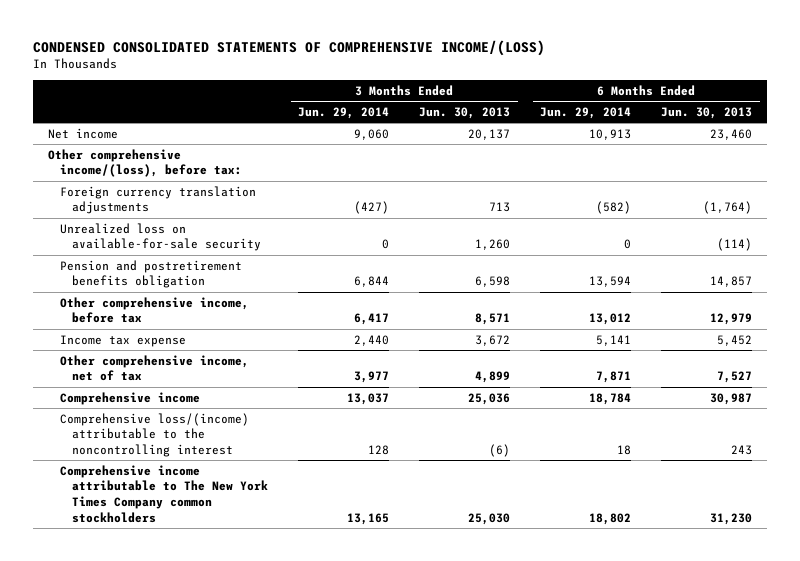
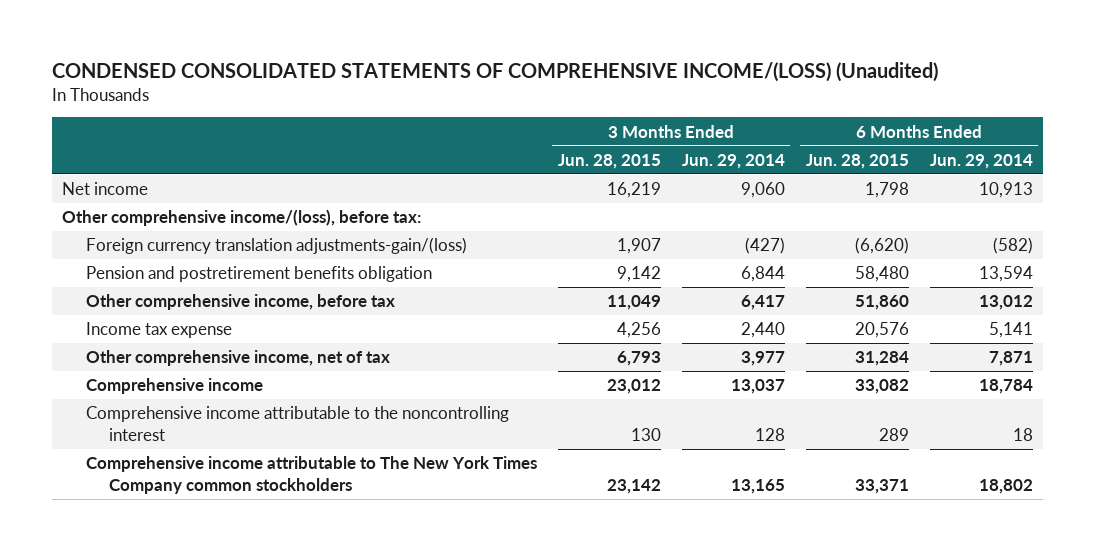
- CONDENSED CONSOLIDATED STATEMENTS OF COMPREHENSIVE INCOME/(LOSS)
+ CONDENSED CONSOLIDATED STATEMENTS OF COMPREHENSIVE INCOME/(LOSS) (Unaudited)
- | 3 Months Ended Jun. 29, 2014 | 3 Months Ended Jun. 30, 2013 | 6 Months Ended Jun. 29, 2014 | 6 Months Ended Jun. 30, 2013
+ | 3 Months Ended Jun. 28, 2015 | 3 Months Ended Jun. 29, 2014 | 6 Months Ended Jun. 28, 2015 | 6 Months Ended Jun. 29, 2014
- Foreign currency translation adjustments | (427) | 713 | (582) | (1,764)
- Unrealized loss on available-for-sale security | 0 | 1,260 | 0 | (114)
+ Foreign currency translation adjustments-gain/(loss) | 1,907 | (427) | (6,620) | (582)
- Comprehensive loss/(income) attributable to the noncontrolling interest | 128 | (6) | 18 | 243
+ Comprehensive income attributable to the noncontrolling interest | 130 | 128 | 289 | 18

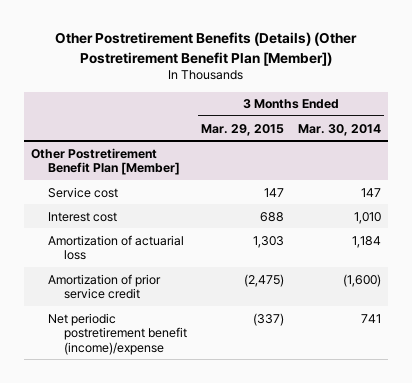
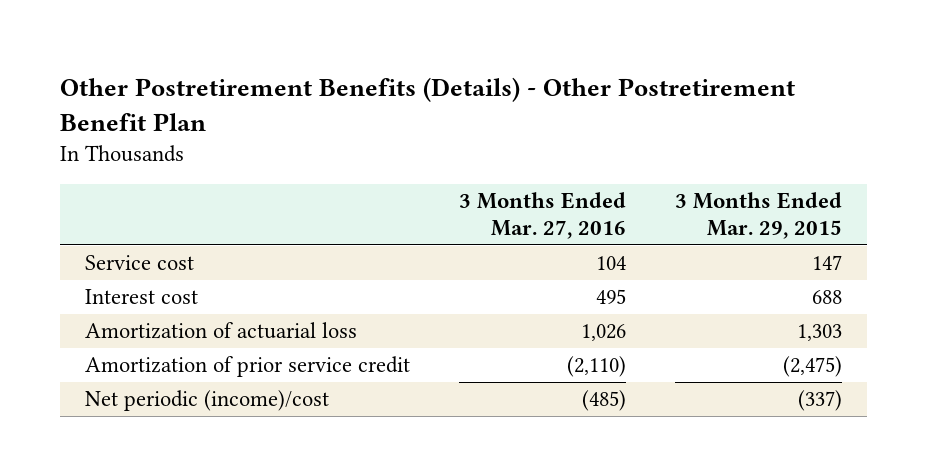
- Other Postretirement Benefits (Details) (Other Postretirement Benefit Plan [Member])
+ Other Postretirement Benefits (Details) - Other Postretirement Benefit Plan
- | 3 Months Ended Mar. 29, 2015 | 3 Months Ended Mar. 30, 2014
+ | 3 Months Ended Mar. 27, 2016 | 3 Months Ended Mar. 29, 2015
- Other Postretirement Benefit Plan [Member]
- Net periodic postretirement benefit (income)/expense | (337) | 741
+ Net periodic (income)/cost | (485) | (337)

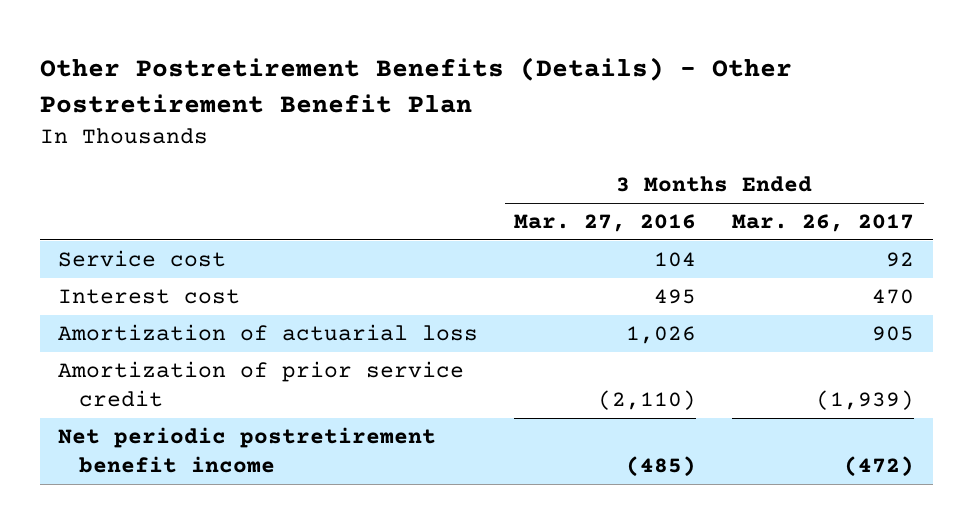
- | 3 Months Ended Mar. 27, 2016 | 3 Months Ended Mar. 29, 2015
+ | 3 Months Ended Mar. 27, 2016 | 3 Months Ended Mar. 26, 2017
- Net periodic (income)/cost | (485) | (337)
+ Net periodic postretirement benefit income | (485) | (472)

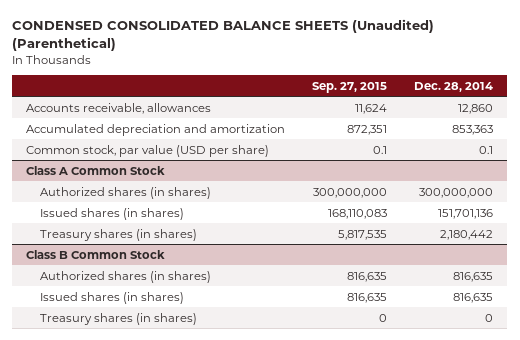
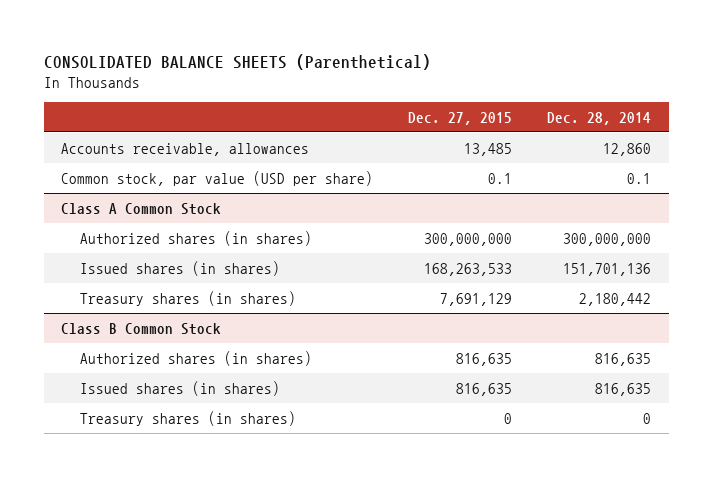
- CONDENSED CONSOLIDATED BALANCE SHEETS (Unaudited) (Parenthetical)
+ CONSOLIDATED BALANCE SHEETS (Parenthetical)
- | Sep. 27, 2015 | Dec. 28, 2014
+ | Dec. 27, 2015 | Dec. 28, 2014
- Accumulated depreciation and amortization | 872,351 | 853,363

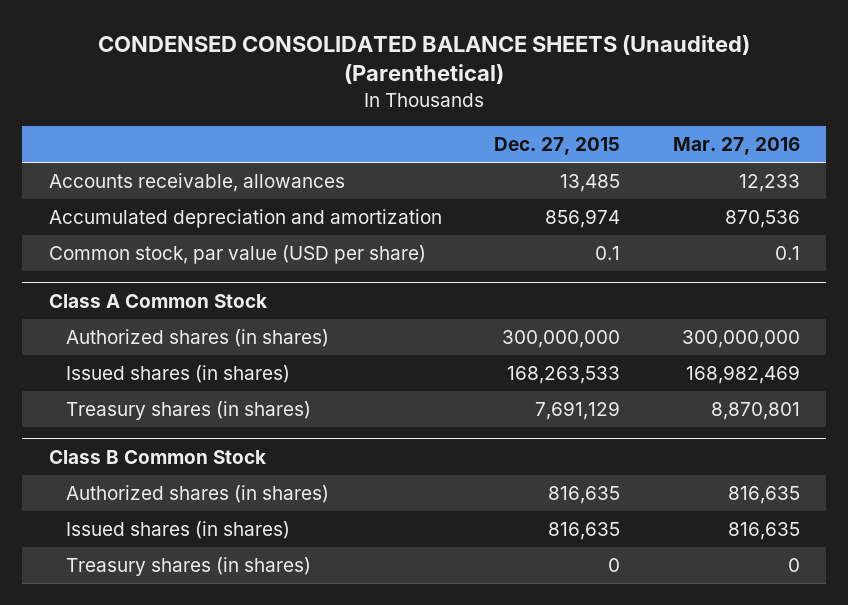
- CONSOLIDATED BALANCE SHEETS (Parenthetical)
+ CONDENSED CONSOLIDATED BALANCE SHEETS (Unaudited) (Parenthetical)
- | Dec. 27, 2015 | Dec. 28, 2014
+ | Dec. 27, 2015 | Mar. 27, 2016
+ Accumulated depreciation and amortization | 856,974 | 870,536

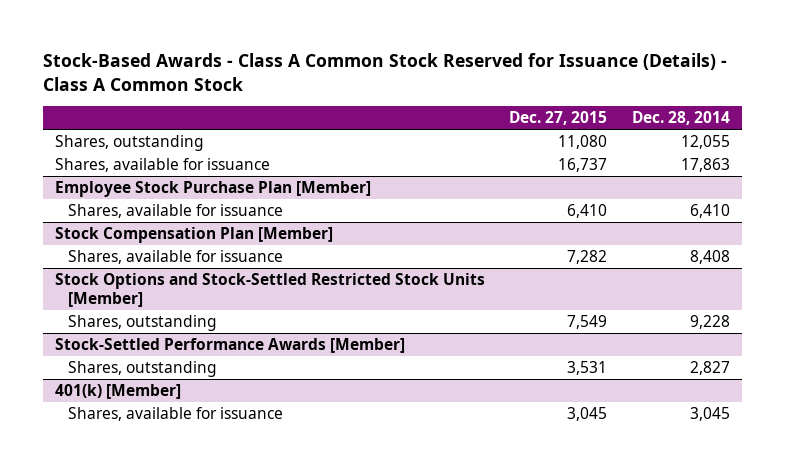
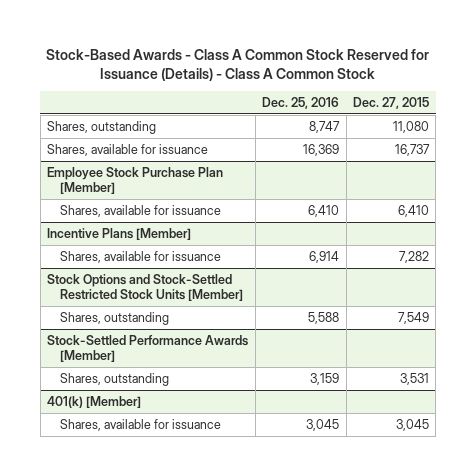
- | Dec. 27, 2015 | Dec. 28, 2014
+ | Dec. 25, 2016 | Dec. 27, 2015
- Stock Compensation Plan [Member]
+ Incentive Plans [Member]

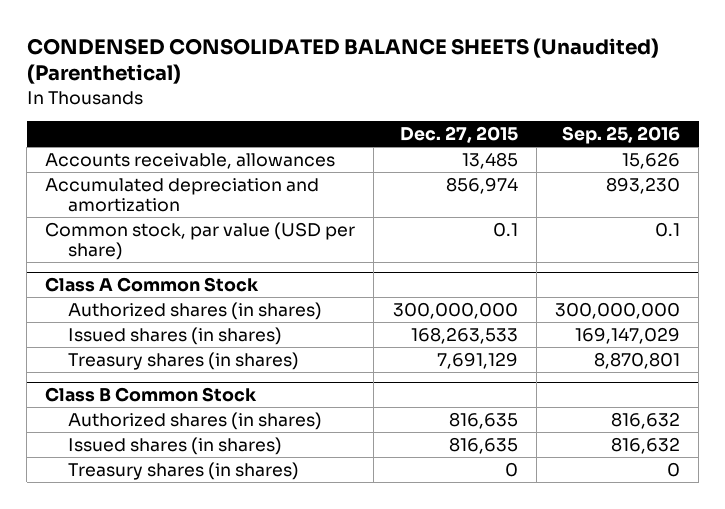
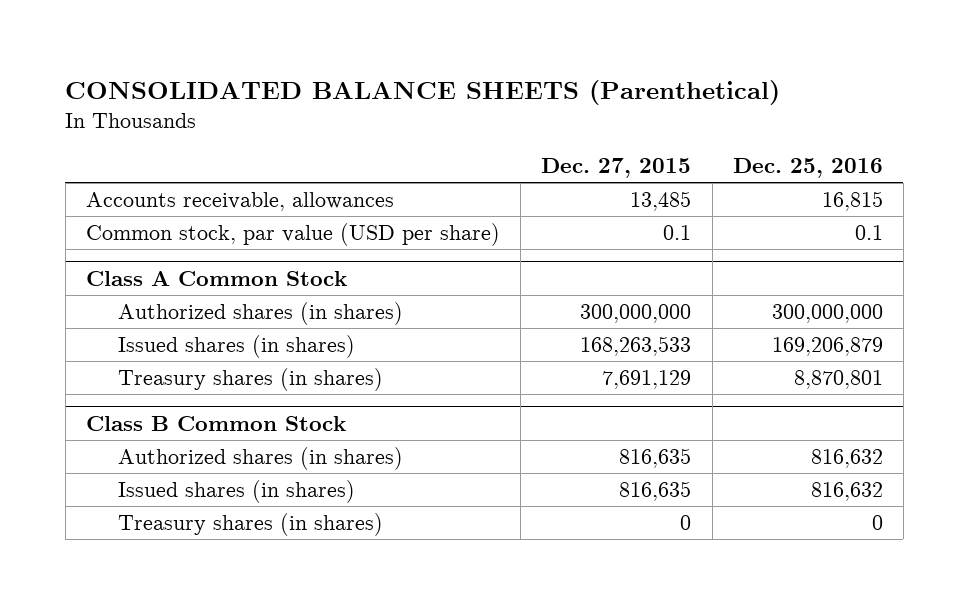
- CONDENSED CONSOLIDATED BALANCE SHEETS (Unaudited) (Parenthetical)
+ CONSOLIDATED BALANCE SHEETS (Parenthetical)
- | Dec. 27, 2015 | Sep. 25, 2016
+ | Dec. 27, 2015 | Dec. 25, 2016
- Accumulated depreciation and amortization | 856,974 | 893,230

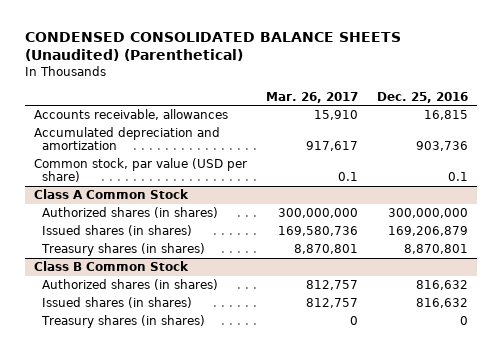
- CONSOLIDATED BALANCE SHEETS (Parenthetical)
+ CONDENSED CONSOLIDATED BALANCE SHEETS (Unaudited) (Parenthetical)
- | Dec. 27, 2015 | Dec. 25, 2016
+ | Mar. 26, 2017 | Dec. 25, 2016
+ Accumulated depreciation and amortization | 917,617 | 903,736

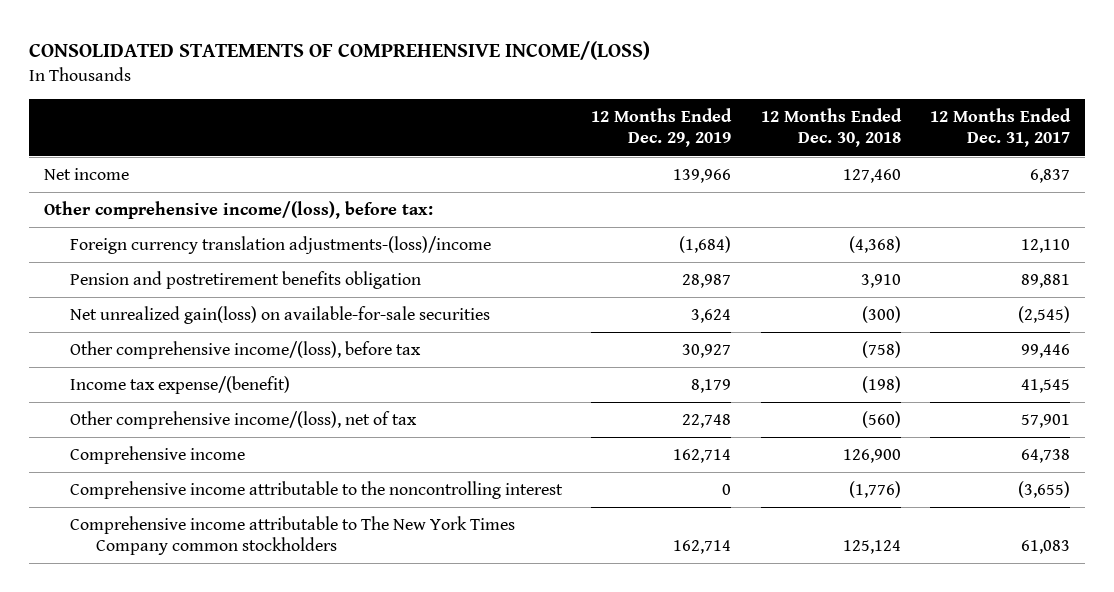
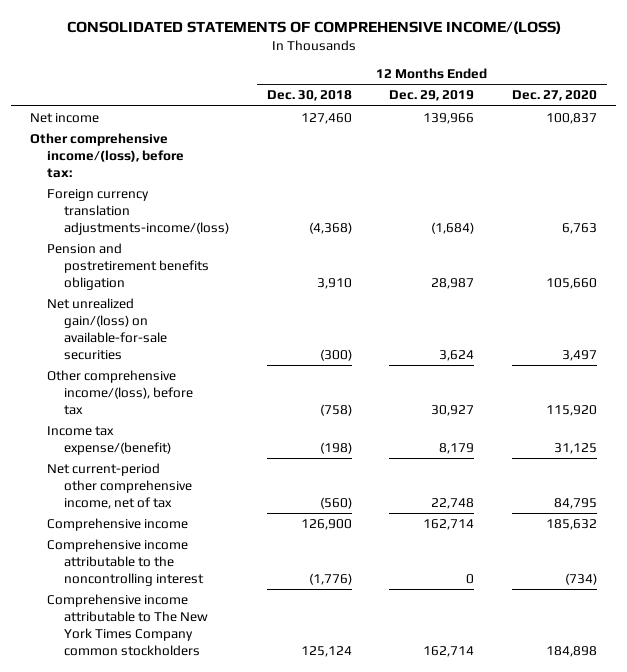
- | 12 Months Ended Dec. 29, 2019 | 12 Months Ended Dec. 30, 2018 | 12 Months Ended Dec. 31, 2017
+ | 12 Months Ended Dec. 30, 2018 | 12 Months Ended Dec. 29, 2019 | 12 Months Ended Dec. 27, 2020
- Foreign currency translation adjustments-(loss)/income | (1,684) | (4,368) | 12,110
+ Foreign currency translation adjustments-income/(loss) | (4,368) | (1,684) | 6,763
- Net unrealized gain(loss) on available-for-sale securities | 3,624 | (300) | (2,545)
+ Net unrealized gain/(loss) on available-for-sale securities | (300) | 3,624 | 3,497
- Other comprehensive income/(loss), net of tax | 22,748 | (560) | 57,901
+ Net current-period other comprehensive income, net of tax | (560) | 22,748 | 84,795

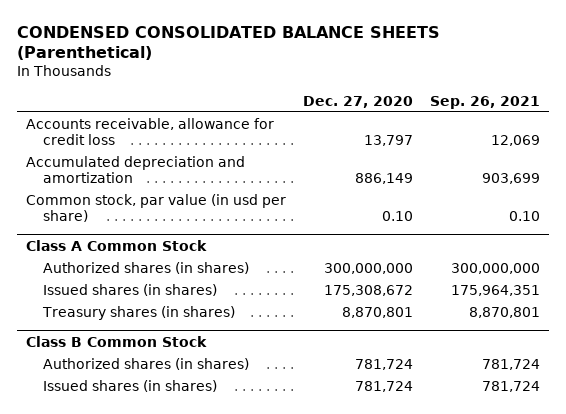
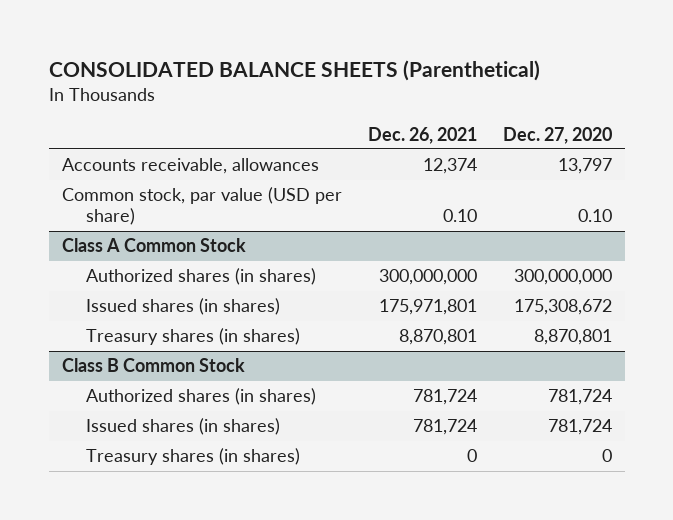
- CONDENSED CONSOLIDATED BALANCE SHEETS (Parenthetical)
+ CONSOLIDATED BALANCE SHEETS (Parenthetical)
- | Dec. 27, 2020 | Sep. 26, 2021
+ | Dec. 26, 2021 | Dec. 27, 2020
- Accounts receivable, allowance for credit loss | 13,797 | 12,069
- Accumulated depreciation and amortization | 886,149 | 903,699
- Common stock, par value (in usd per share) | 0.10 | 0.10
+ Accounts receivable, allowances | 12,374 | 13,797
+ Common stock, par value (USD per share) | 0.10 | 0.10
@ Class B Common Stock
+ Treasury shares (in shares) | 0 | 0

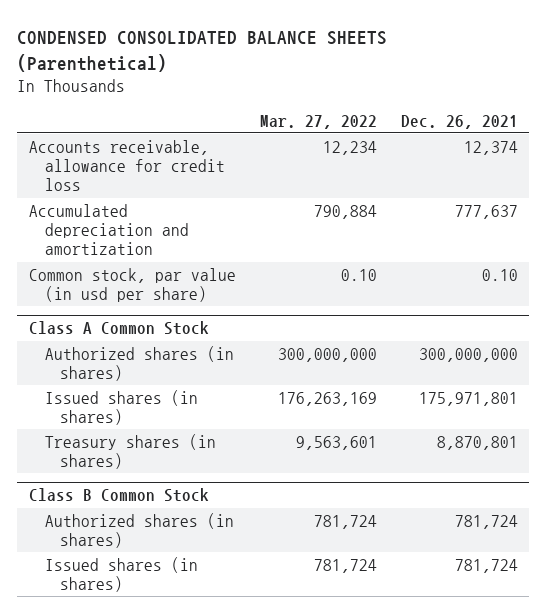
- CONSOLIDATED BALANCE SHEETS (Parenthetical)
+ CONDENSED CONSOLIDATED BALANCE SHEETS (Parenthetical)
- | Dec. 26, 2021 | Dec. 27, 2020
+ | Mar. 27, 2022 | Dec. 26, 2021
- Accounts receivable, allowances | 12,374 | 13,797
- Common stock, par value (USD per share) | 0.10 | 0.10
+ Accounts receivable, allowance for credit loss | 12,234 | 12,374
+ Accumulated depreciation and amortization | 790,884 | 777,637
+ Common stock, par value (in usd per share) | 0.10 | 0.10
@ Class B Common Stock
- Treasury shares (in shares) | 0 | 0

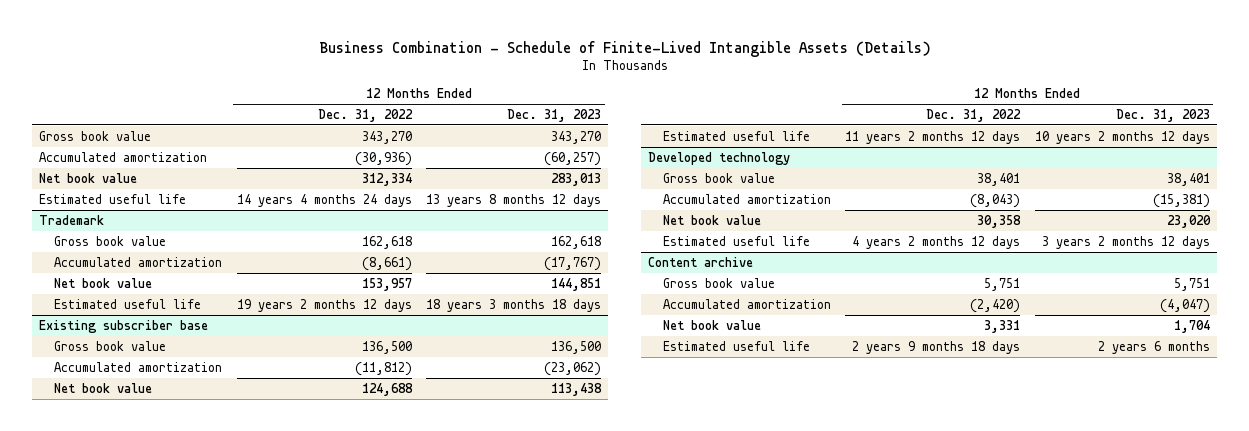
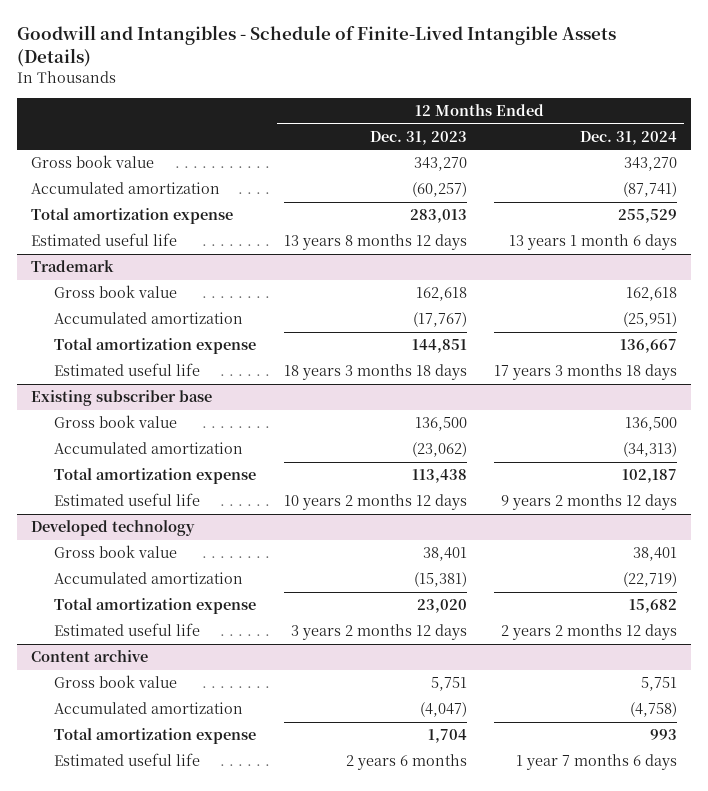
- Business Combination - Schedule of Finite-Lived Intangible Assets (Details)
+ Goodwill and Intangibles - Schedule of Finite-Lived Intangible Assets (Details)
- | 12 Months Ended Dec. 31, 2022 | 12 Months Ended Dec. 31, 2023
+ | 12 Months Ended Dec. 31, 2023 | 12 Months Ended Dec. 31, 2024
- Net book value | 312,334 | 283,013
+ Total amortization expense | 283,013 | 255,529
@ Trademark
- Net book value | 153,957 | 144,851
+ Total amortization expense | 144,851 | 136,667
@ Existing subscriber base
- Net book value | 124,688 | 113,438
+ Total amortization expense | 113,438 | 102,187
@ Developed technology
- Net book value | 30,358 | 23,020
+ Total amortization expense | 23,020 | 15,682
@ Content archive
- Net book value | 3,331 | 1,704
+ Total amortization expense | 1,704 | 993

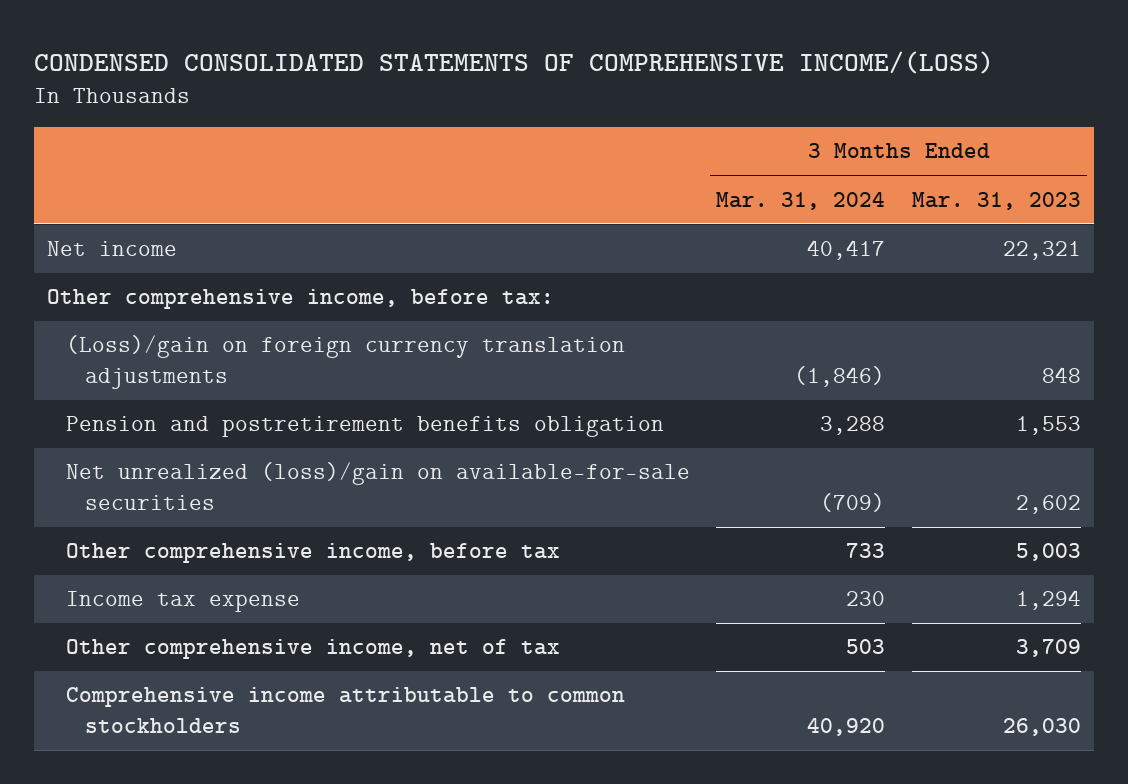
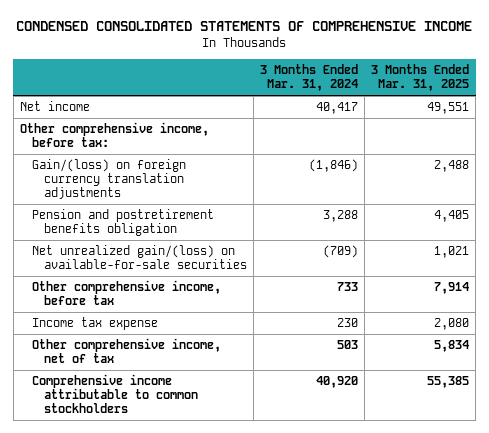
- CONDENSED CONSOLIDATED STATEMENTS OF COMPREHENSIVE INCOME/(LOSS)
+ CONDENSED CONSOLIDATED STATEMENTS OF COMPREHENSIVE INCOME
- | 3 Months Ended Mar. 31, 2024 | 3 Months Ended Mar. 31, 2023
+ | 3 Months Ended Mar. 31, 2024 | 3 Months Ended Mar. 31, 2025
- (Loss)/gain on foreign currency translation adjustments | (1,846) | 848
+ Gain/(loss) on foreign currency translation adjustments | (1,846) | 2,488
- Net unrealized (loss)/gain on available-for-sale securities | (709) | 2,602
+ Net unrealized gain/(loss) on available-for-sale securities | (709) | 1,021

